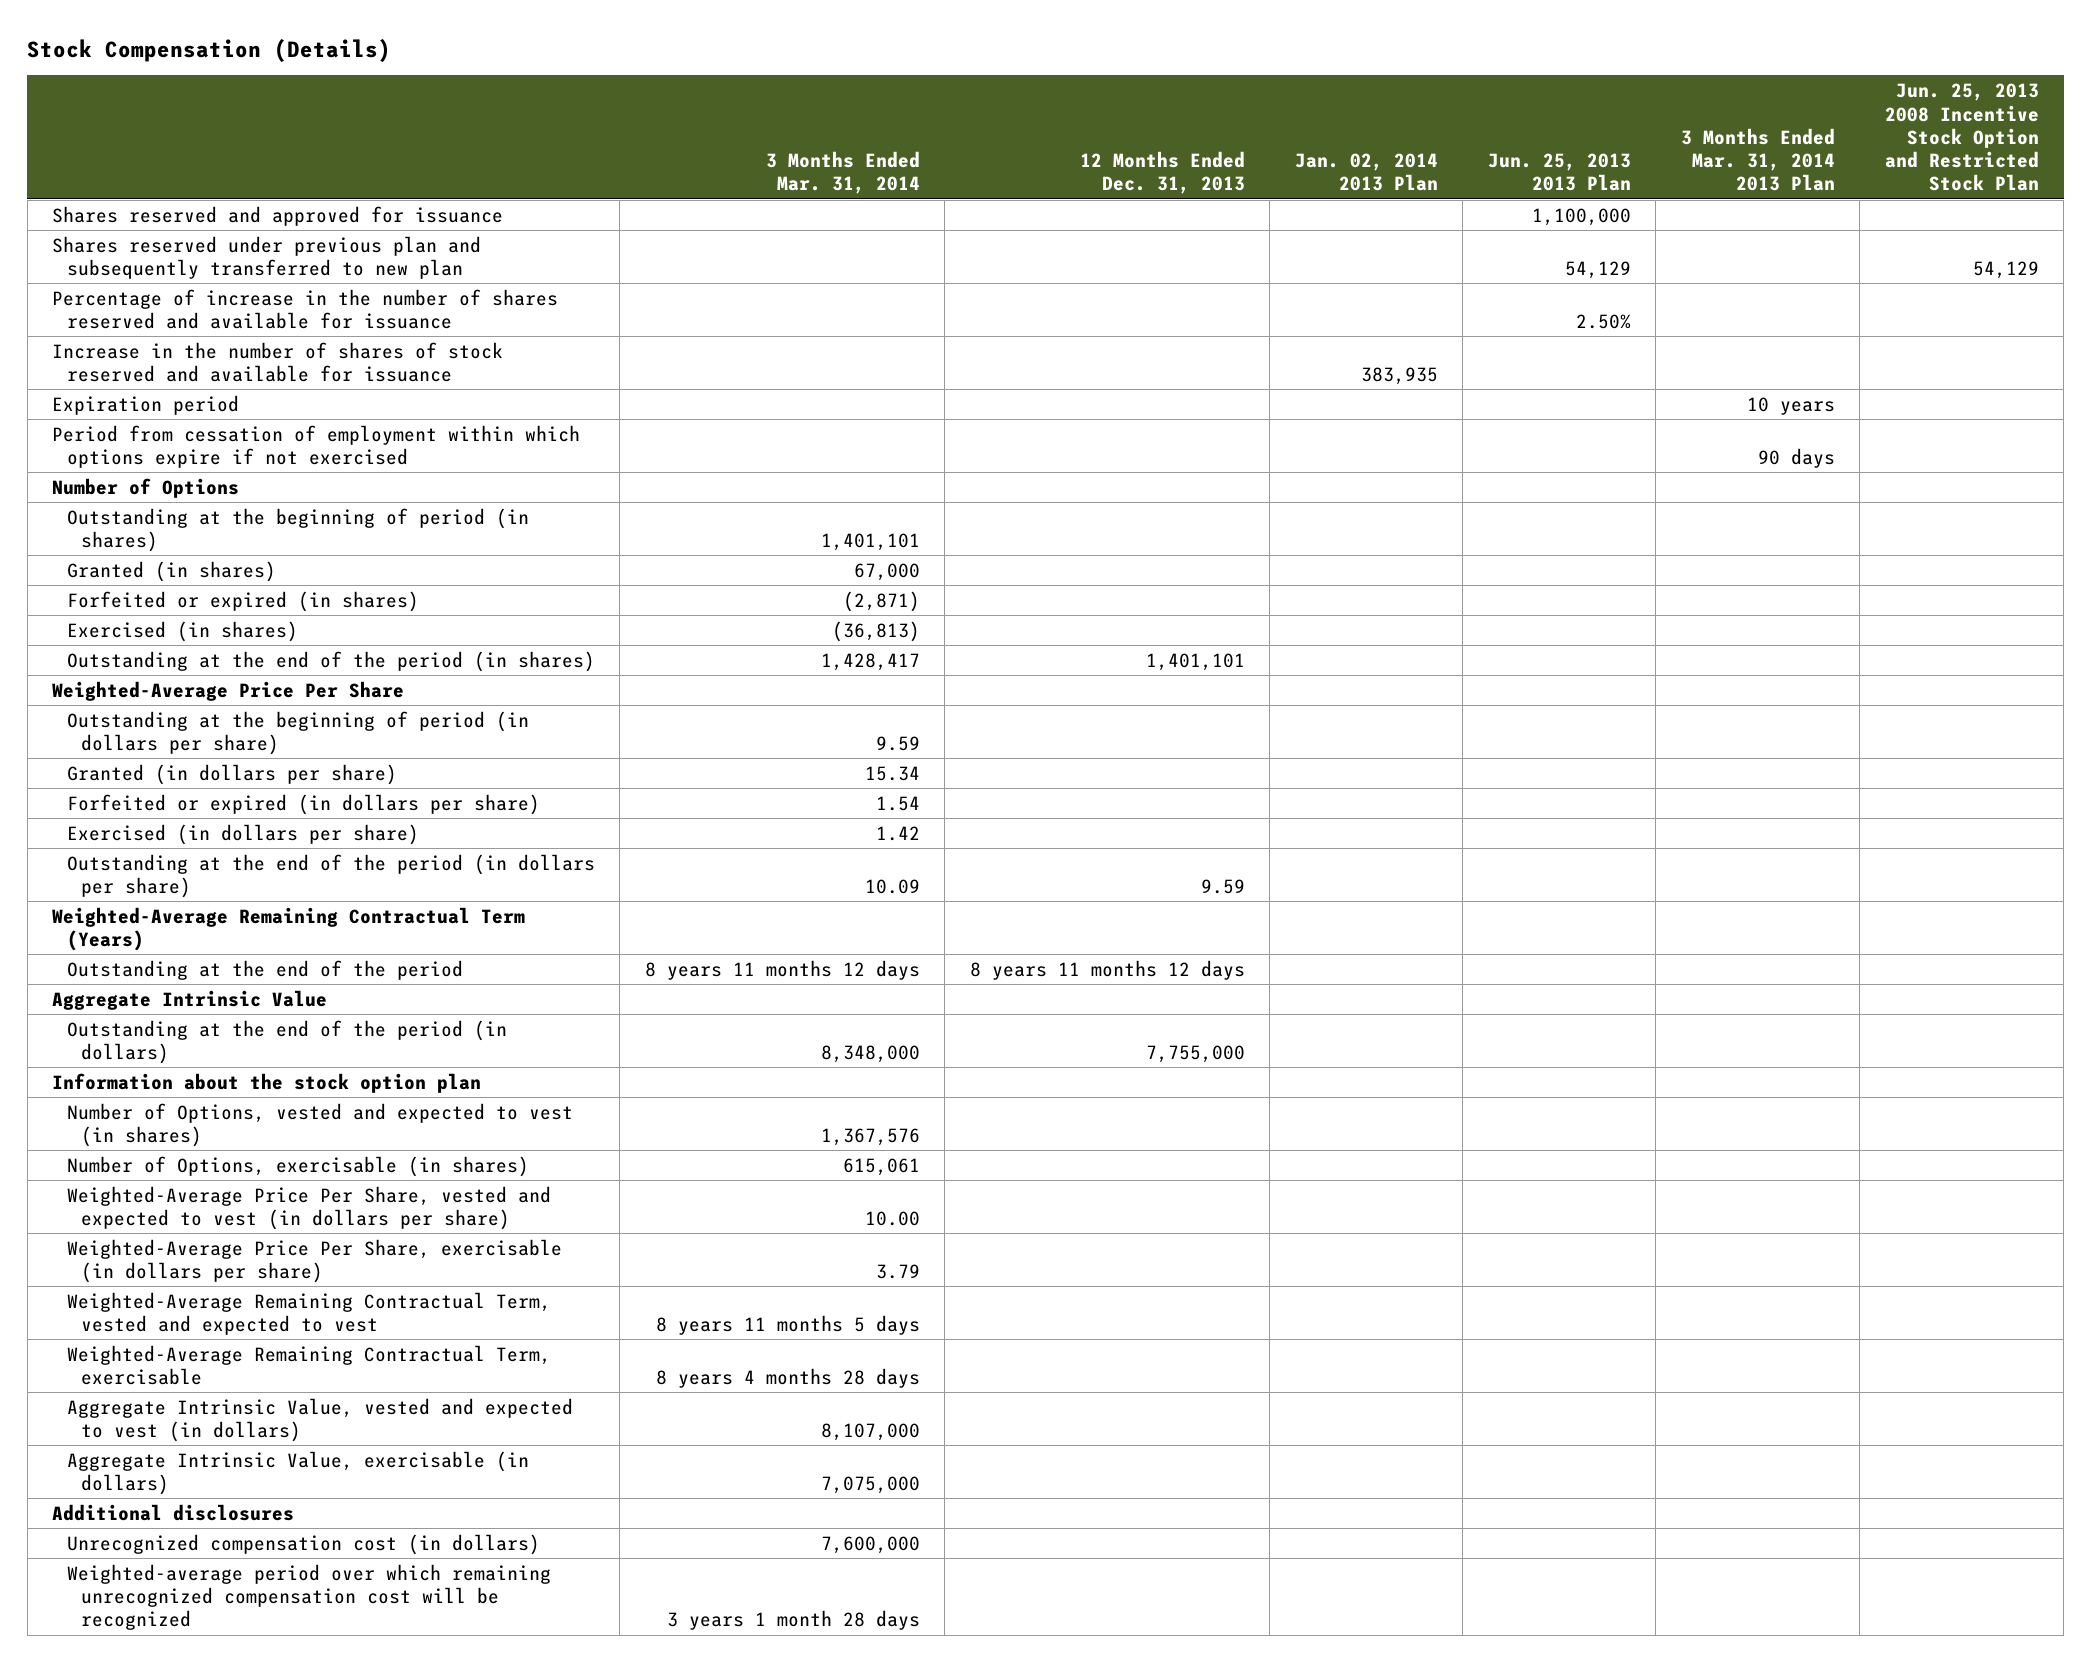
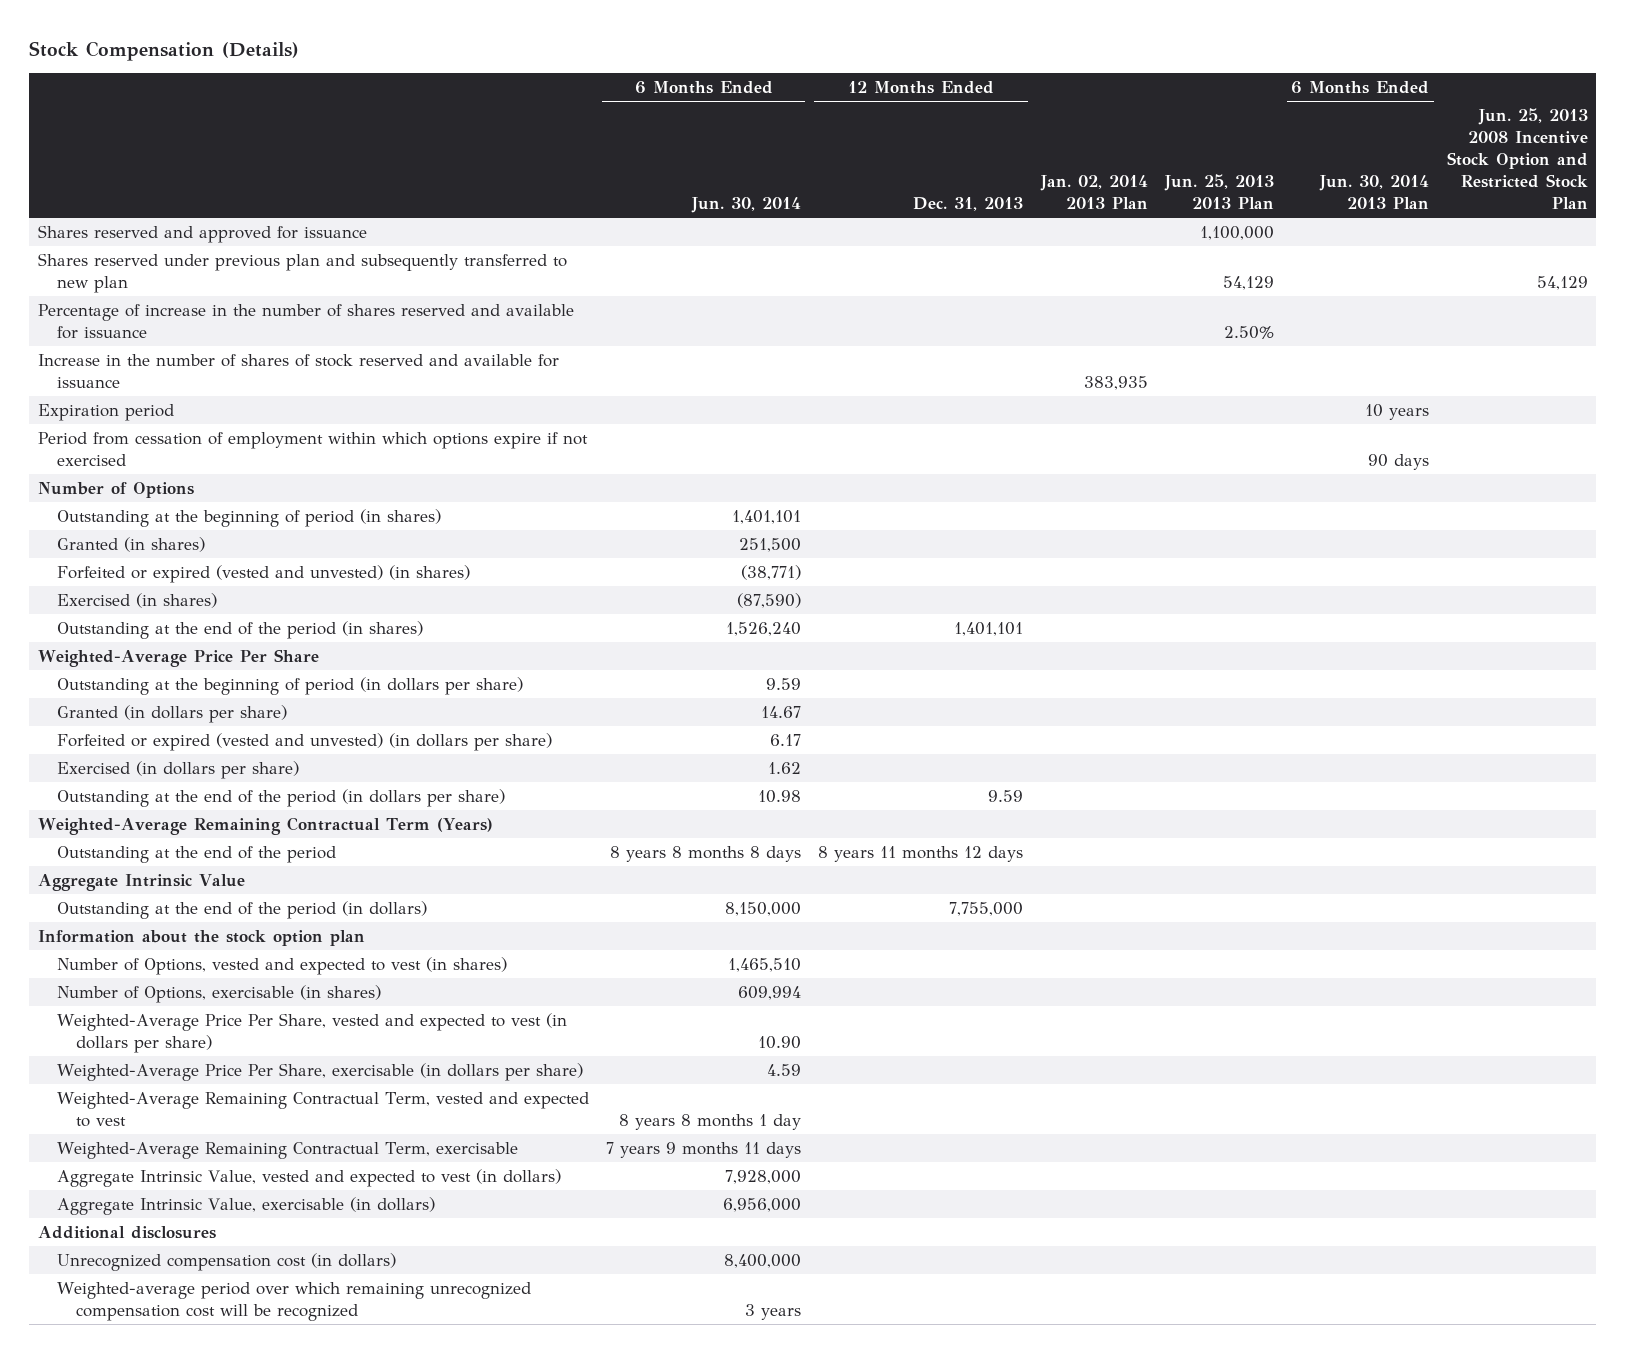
- | 3 Months Ended Mar. 31, 2014 | 12 Months Ended Dec. 31, 2013 | Jan. 02, 2014 2013 Plan | Jun. 25, 2013 2013 Plan | 3 Months Ended Mar. 31, 2014 2013 Plan | Jun. 25, 2013 2008 Incentive Stock Option and Restricted Stock Plan
+ | 6 Months Ended Jun. 30, 2014 | 12 Months Ended Dec. 31, 2013 | Jan. 02, 2014 2013 Plan | Jun. 25, 2013 2013 Plan | 6 Months Ended Jun. 30, 2014 2013 Plan | Jun. 25, 2013 2008 Incentive Stock Option and Restricted Stock Plan
- Forfeited or expired (in shares) | (2,871) | | | | |
+ Forfeited or expired (vested and unvested) (in shares) | (38,771) | | | | |
- Forfeited or expired (in dollars per share) | 1.54 | | | | |
+ Forfeited or expired (vested and unvested) (in dollars per share) | 6.17 | | | | |

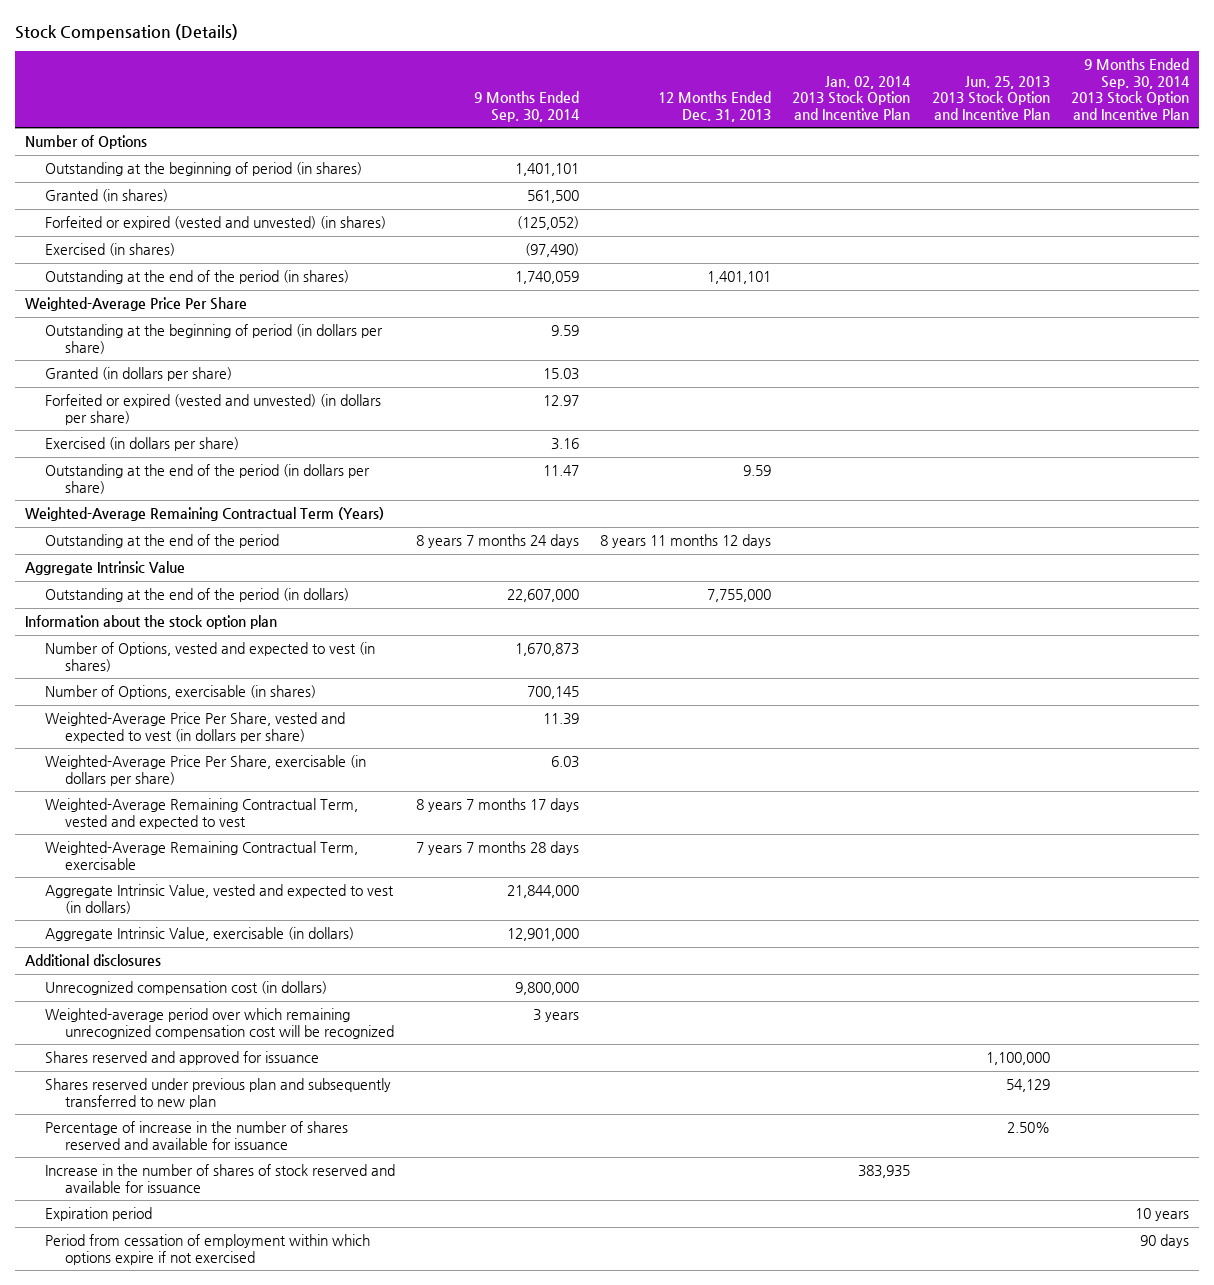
- | 6 Months Ended Jun. 30, 2014 | 12 Months Ended Dec. 31, 2013 | Jan. 02, 2014 2013 Plan | Jun. 25, 2013 2013 Plan | 6 Months Ended Jun. 30, 2014 2013 Plan | Jun. 25, 2013 2008 Incentive Stock Option and Restricted Stock Plan
+ | 9 Months Ended Sep. 30, 2014 | 12 Months Ended Dec. 31, 2013 | Jan. 02, 2014 2013 Stock Option and Incentive Plan | Jun. 25, 2013 2013 Stock Option and Incentive Plan | 9 Months Ended Sep. 30, 2014 2013 Stock Option and Incentive Plan
moved down: Shares reserved and approved for issuance | | | | 1,100,000 |
moved down: Shares reserved under previous plan and subsequently transferred to new plan | | | | 54,129 |
moved down: Percentage of increase in the number of shares reserved and available for issuance | | | | 2.50% |
moved down: Increase in the number of shares of stock reserved and available for issuance | | | 383,935 | |
moved down: Expiration period | | | | | 10 years
moved down: Period from cessation of employment within which options expire if not exercised | | | | | 90 days

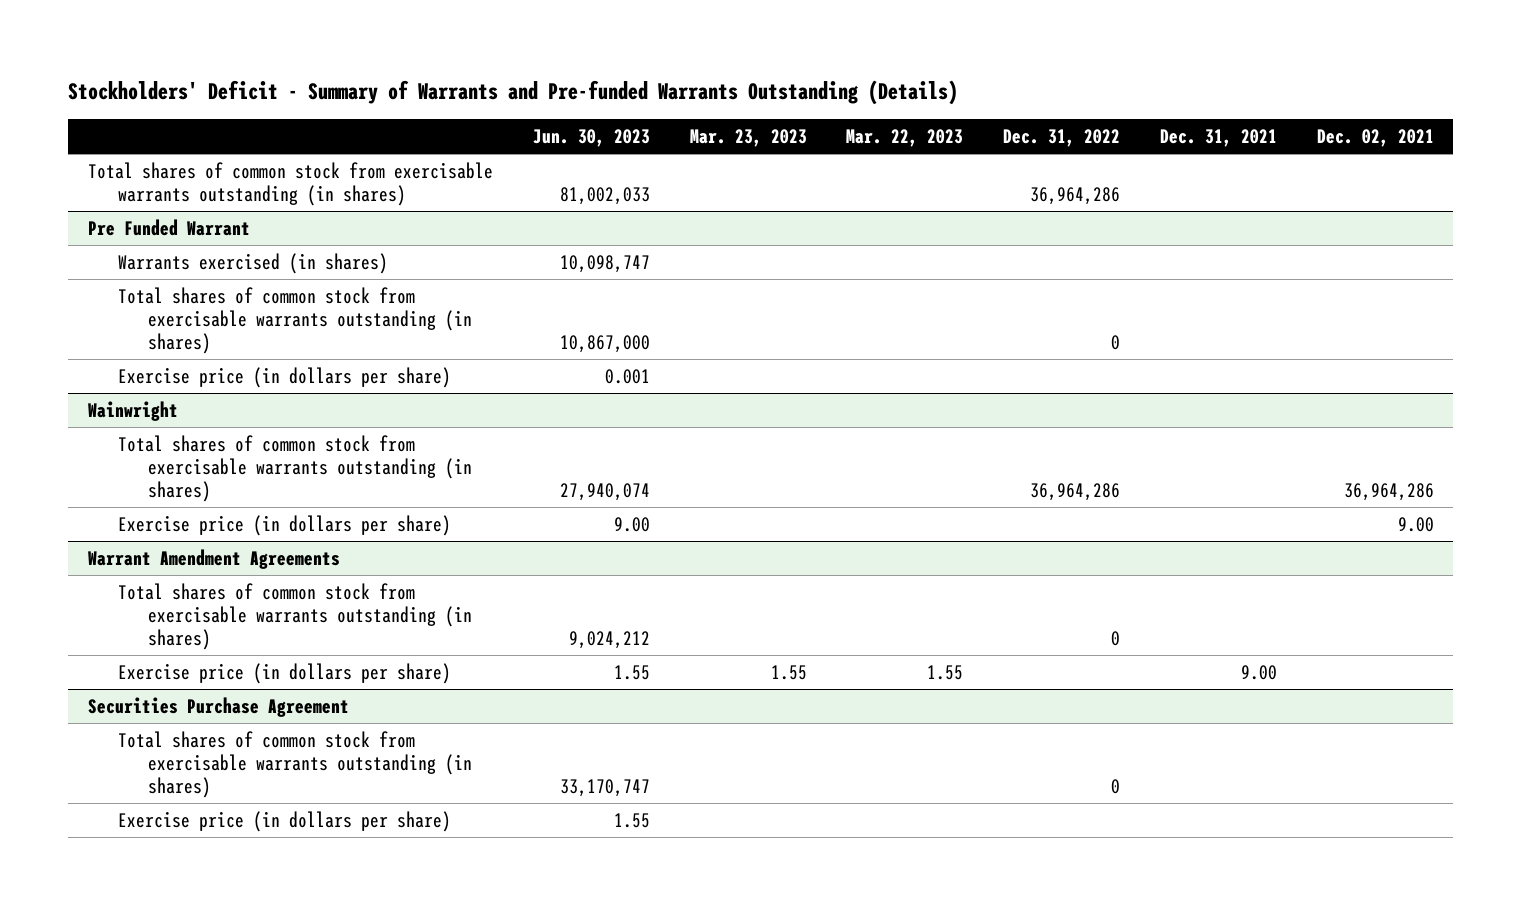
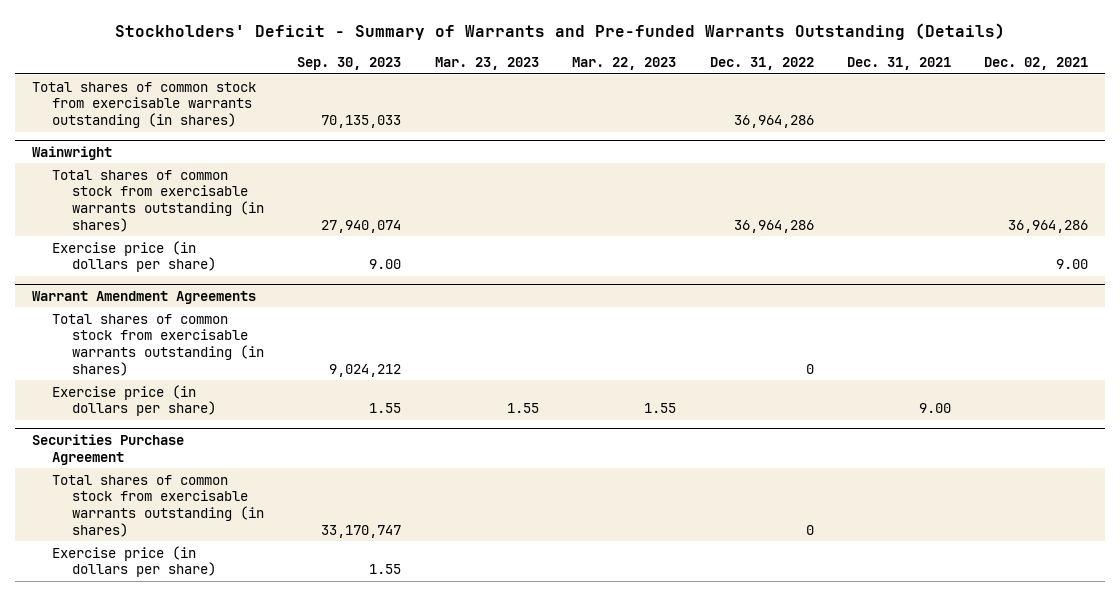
- | Jun. 30, 2023 | Mar. 23, 2023 | Mar. 22, 2023 | Dec. 31, 2022 | Dec. 31, 2021 | Dec. 02, 2021
+ | Sep. 30, 2023 | Mar. 23, 2023 | Mar. 22, 2023 | Dec. 31, 2022 | Dec. 31, 2021 | Dec. 02, 2021
- Pre Funded Warrant
- Warrants exercised (in shares) | 10,098,747 | | | | |
- Total shares of common stock from exercisable warrants outstanding (in shares) | 10,867,000 | | | 0 | |
- Exercise price (in dollars per share) | 0.001 | | | | |

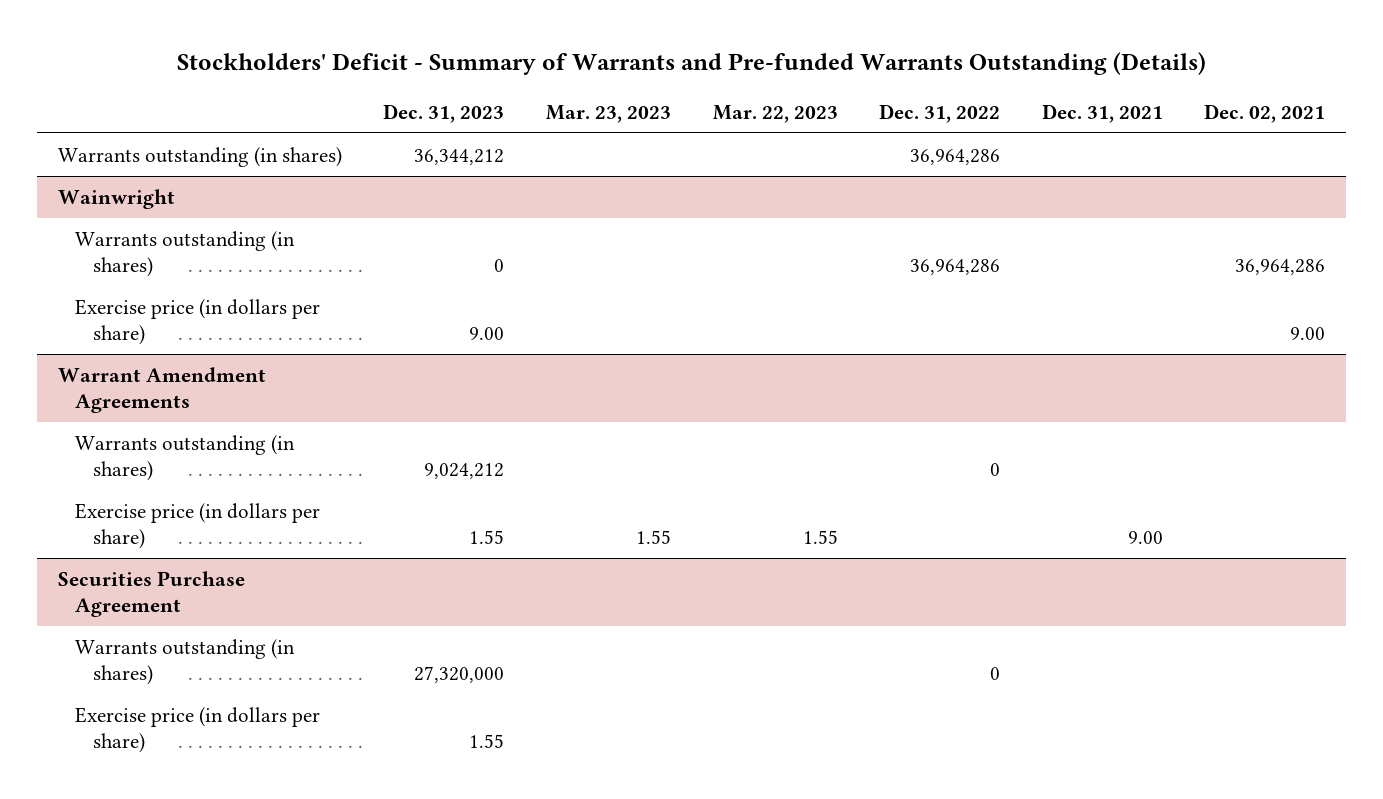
- | Sep. 30, 2023 | Mar. 23, 2023 | Mar. 22, 2023 | Dec. 31, 2022 | Dec. 31, 2021 | Dec. 02, 2021
+ | Dec. 31, 2023 | Mar. 23, 2023 | Mar. 22, 2023 | Dec. 31, 2022 | Dec. 31, 2021 | Dec. 02, 2021
- Total shares of common stock from exercisable warrants outstanding (in shares) | 70,135,033 | | | 36,964,286 | |
+ Warrants outstanding (in shares) | 36,344,212 | | | 36,964,286 | |
@ Wainwright
- Total shares of common stock from exercisable warrants outstanding (in shares) | 27,940,074 | | | 36,964,286 | | 36,964,286
+ Warrants outstanding (in shares) | 0 | | | 36,964,286 | | 36,964,286
@ Warrant Amendment Agreements
- Total shares of common stock from exercisable warrants outstanding (in shares) | 9,024,212 | | | 0 | |
+ Warrants outstanding (in shares) | 9,024,212 | | | 0 | |
@ Securities Purchase Agreement
- Total shares of common stock from exercisable warrants outstanding (in shares) | 33,170,747 | | | 0 | |
+ Warrants outstanding (in shares) | 27,320,000 | | | 0 | |

